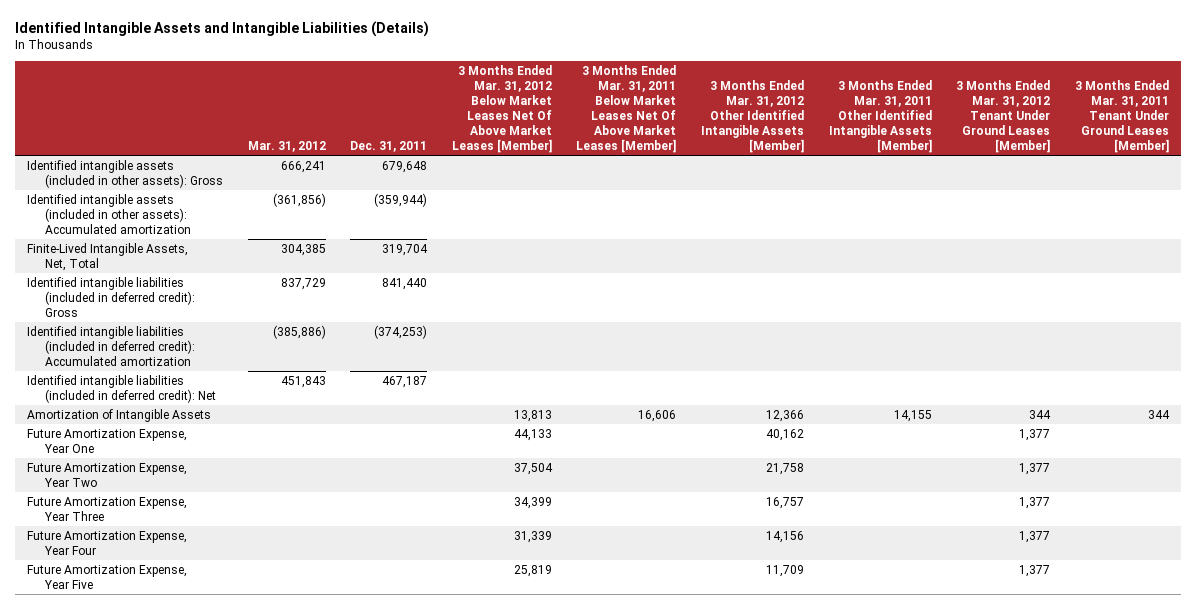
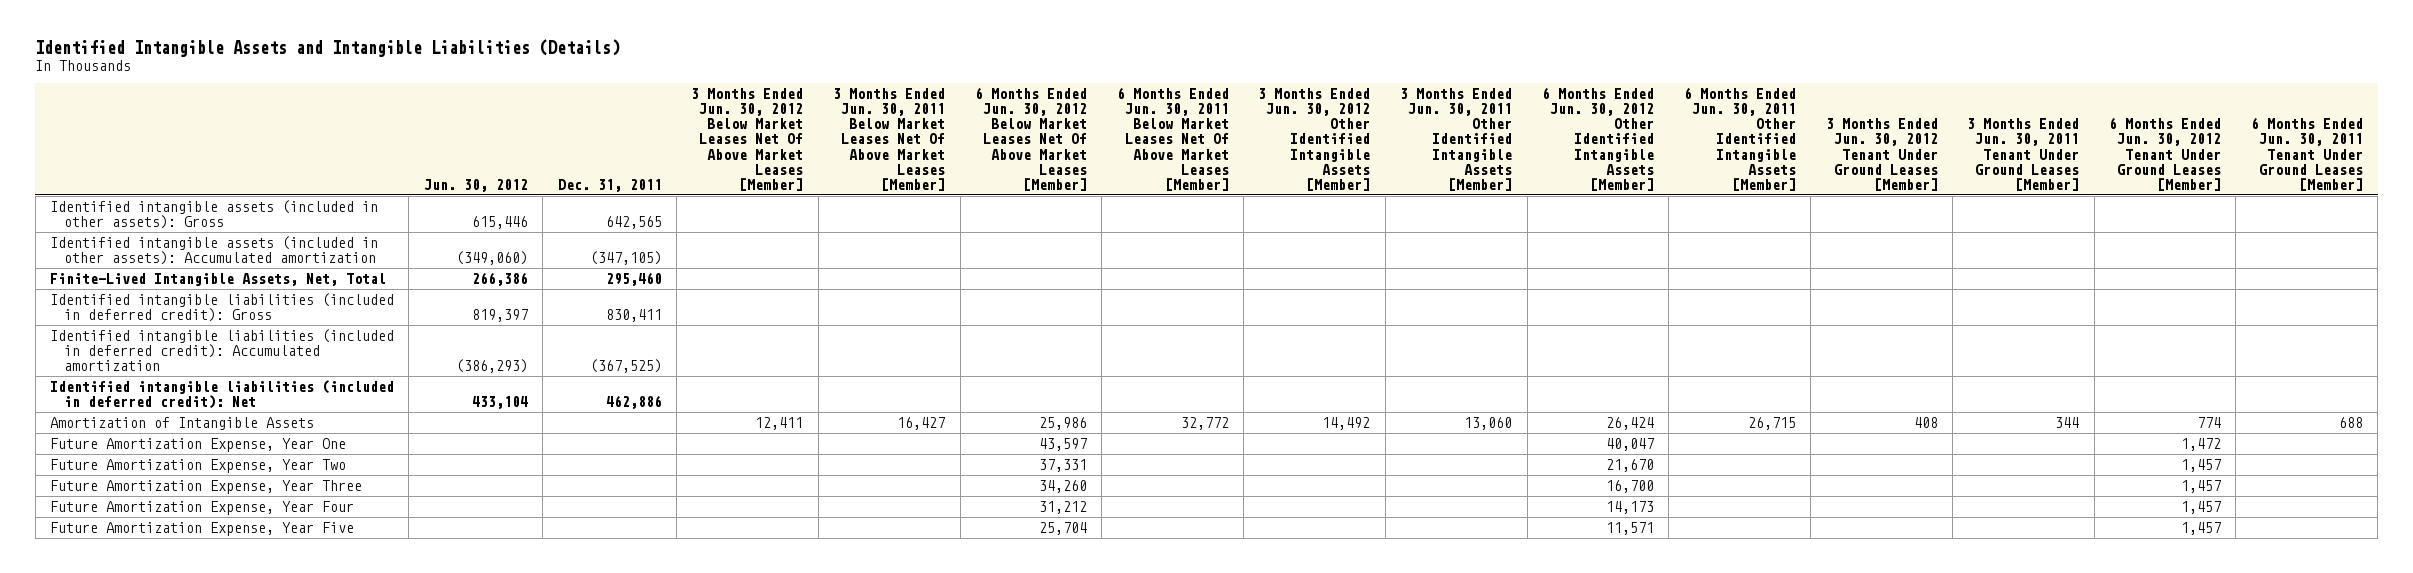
- | Mar. 31, 2012 | Dec. 31, 2011 | 3 Months Ended Mar. 31, 2012 Below Market Leases Net Of Above Market Leases [Member] | 3 Months Ended Mar. 31, 2011 Below Market Leases Net Of Above Market Leases [Member] | 3 Months Ended Mar. 31, 2012 Other Identified Intangible Assets [Member] | 3 Months Ended Mar. 31, 2011 Other Identified Intangible Assets [Member] | 3 Months Ended Mar. 31, 2012 Tenant Under Ground Leases [Member] | 3 Months Ended Mar. 31, 2011 Tenant Under Ground Leases [Member]
+ | Jun. 30, 2012 | Dec. 31, 2011 | 3 Months Ended Jun. 30, 2012 Below Market Leases Net Of Above Market Leases [Member] | 3 Months Ended Jun. 30, 2011 Below Market Leases Net Of Above Market Leases [Member] | 6 Months Ended Jun. 30, 2012 Below Market Leases Net Of Above Market Leases [Member] | 6 Months Ended Jun. 30, 2011 Below Market Leases Net Of Above Market Leases [Member] | 3 Months Ended Jun. 30, 2012 Other Identified Intangible Assets [Member] | 3 Months Ended Jun. 30, 2011 Other Identified Intangible Assets [Member] | 6 Months Ended Jun. 30, 2012 Other Identified Intangible Assets [Member] | 6 Months Ended Jun. 30, 2011 Other Identified Intangible Assets [Member] | 3 Months Ended Jun. 30, 2012 Tenant Under Ground Leases [Member] | 3 Months Ended Jun. 30, 2011 Tenant Under Ground Leases [Member] | 6 Months Ended Jun. 30, 2012 Tenant Under Ground Leases [Member] | 6 Months Ended Jun. 30, 2011 Tenant Under Ground Leases [Member]
- Identified intangible assets (included in other assets): Gross | 666,241 | 679,648 | | | | | |
- Identified intangible assets (included in other assets): Accumulated amortization | (361,856) | (359,944) | | | | | |
- Finite-Lived Intangible Assets, Net, Total | 304,385 | 319,704 | | | | | |
- Identified intangible liabilities (included in deferred credit): Gross | 837,729 | 841,440 | | | | | |
- Identified intangible liabilities (included in deferred credit): Accumulated amortization | (385,886) | (374,253) | | | | | |
- Identified intangible liabilities (included in deferred credit): Net | 451,843 | 467,187 | | | | | |
+ Identified intangible assets (included in other assets): Gross | 615,446 | 642,565 | | | | | | | | | | | |
+ Identified intangible assets (included in other assets): Accumulated amortization | (349,060) | (347,105) | | | | | | | | | | | |
+ Finite-Lived Intangible Assets, Net, Total | 266,386 | 295,460 | | | | | | | | | | | |
+ Identified intangible liabilities (included in deferred credit): Gross | 819,397 | 830,411 | | | | | | | | | | | |
+ Identified intangible liabilities (included in deferred credit): Accumulated amortization | (386,293) | (367,525) | | | | | | | | | | | |
+ Identified intangible liabilities (included in deferred credit): Net | 433,104 | 462,886 | | | | | | | | | | | |

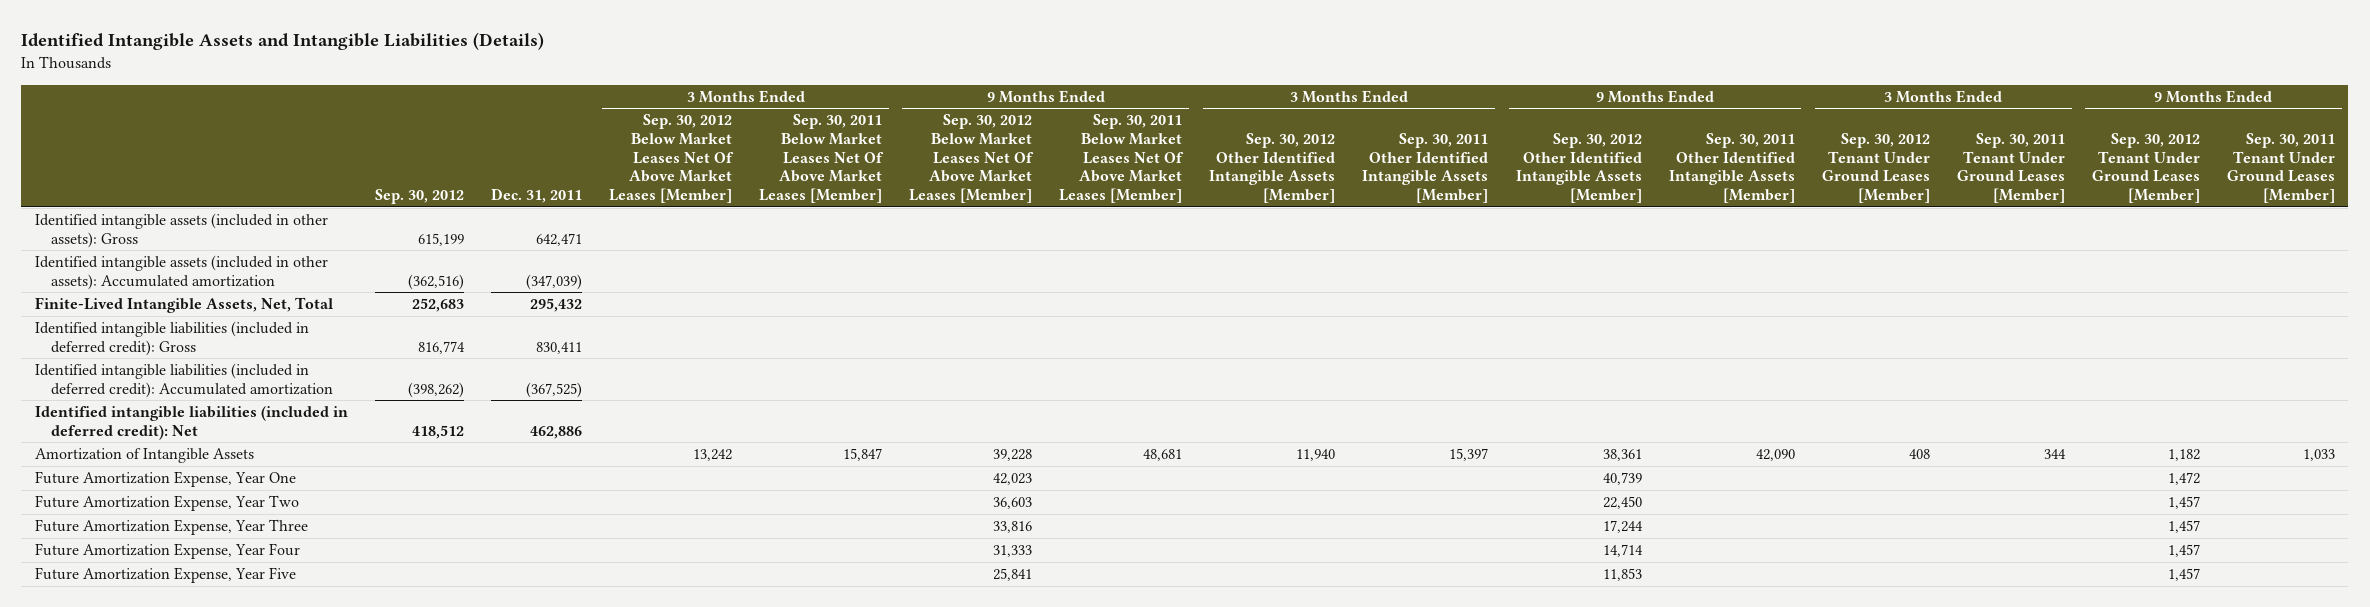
- | Jun. 30, 2012 | Dec. 31, 2011 | 3 Months Ended Jun. 30, 2012 Below Market Leases Net Of Above Market Leases [Member] | 3 Months Ended Jun. 30, 2011 Below Market Leases Net Of Above Market Leases [Member] | 6 Months Ended Jun. 30, 2012 Below Market Leases Net Of Above Market Leases [Member] | 6 Months Ended Jun. 30, 2011 Below Market Leases Net Of Above Market Leases [Member] | 3 Months Ended Jun. 30, 2012 Other Identified Intangible Assets [Member] | 3 Months Ended Jun. 30, 2011 Other Identified Intangible Assets [Member] | 6 Months Ended Jun. 30, 2012 Other Identified Intangible Assets [Member] | 6 Months Ended Jun. 30, 2011 Other Identified Intangible Assets [Member] | 3 Months Ended Jun. 30, 2012 Tenant Under Ground Leases [Member] | 3 Months Ended Jun. 30, 2011 Tenant Under Ground Leases [Member] | 6 Months Ended Jun. 30, 2012 Tenant Under Ground Leases [Member] | 6 Months Ended Jun. 30, 2011 Tenant Under Ground Leases [Member]
+ | Sep. 30, 2012 | Dec. 31, 2011 | 3 Months Ended Sep. 30, 2012 Below Market Leases Net Of Above Market Leases [Member] | 3 Months Ended Sep. 30, 2011 Below Market Leases Net Of Above Market Leases [Member] | 9 Months Ended Sep. 30, 2012 Below Market Leases Net Of Above Market Leases [Member] | 9 Months Ended Sep. 30, 2011 Below Market Leases Net Of Above Market Leases [Member] | 3 Months Ended Sep. 30, 2012 Other Identified Intangible Assets [Member] | 3 Months Ended Sep. 30, 2011 Other Identified Intangible Assets [Member] | 9 Months Ended Sep. 30, 2012 Other Identified Intangible Assets [Member] | 9 Months Ended Sep. 30, 2011 Other Identified Intangible Assets [Member] | 3 Months Ended Sep. 30, 2012 Tenant Under Ground Leases [Member] | 3 Months Ended Sep. 30, 2011 Tenant Under Ground Leases [Member] | 9 Months Ended Sep. 30, 2012 Tenant Under Ground Leases [Member] | 9 Months Ended Sep. 30, 2011 Tenant Under Ground Leases [Member]
- Identified intangible assets (included in other assets): Gross | 615,446 | 642,565 | | | | | | | | | | | |
- Identified intangible assets (included in other assets): Accumulated amortization | (349,060) | (347,105) | | | | | | | | | | | |
- Finite-Lived Intangible Assets, Net, Total | 266,386 | 295,460 | | | | | | | | | | | |
+ Identified intangible assets (included in other assets): Gross | 615,199 | 642,471 | | | | | | | | | | | |
+ Identified intangible assets (included in other assets): Accumulated amortization | (362,516) | (347,039) | | | | | | | | | | | |
+ Finite-Lived Intangible Assets, Net, Total | 252,683 | 295,432 | | | | | | | | | | | |

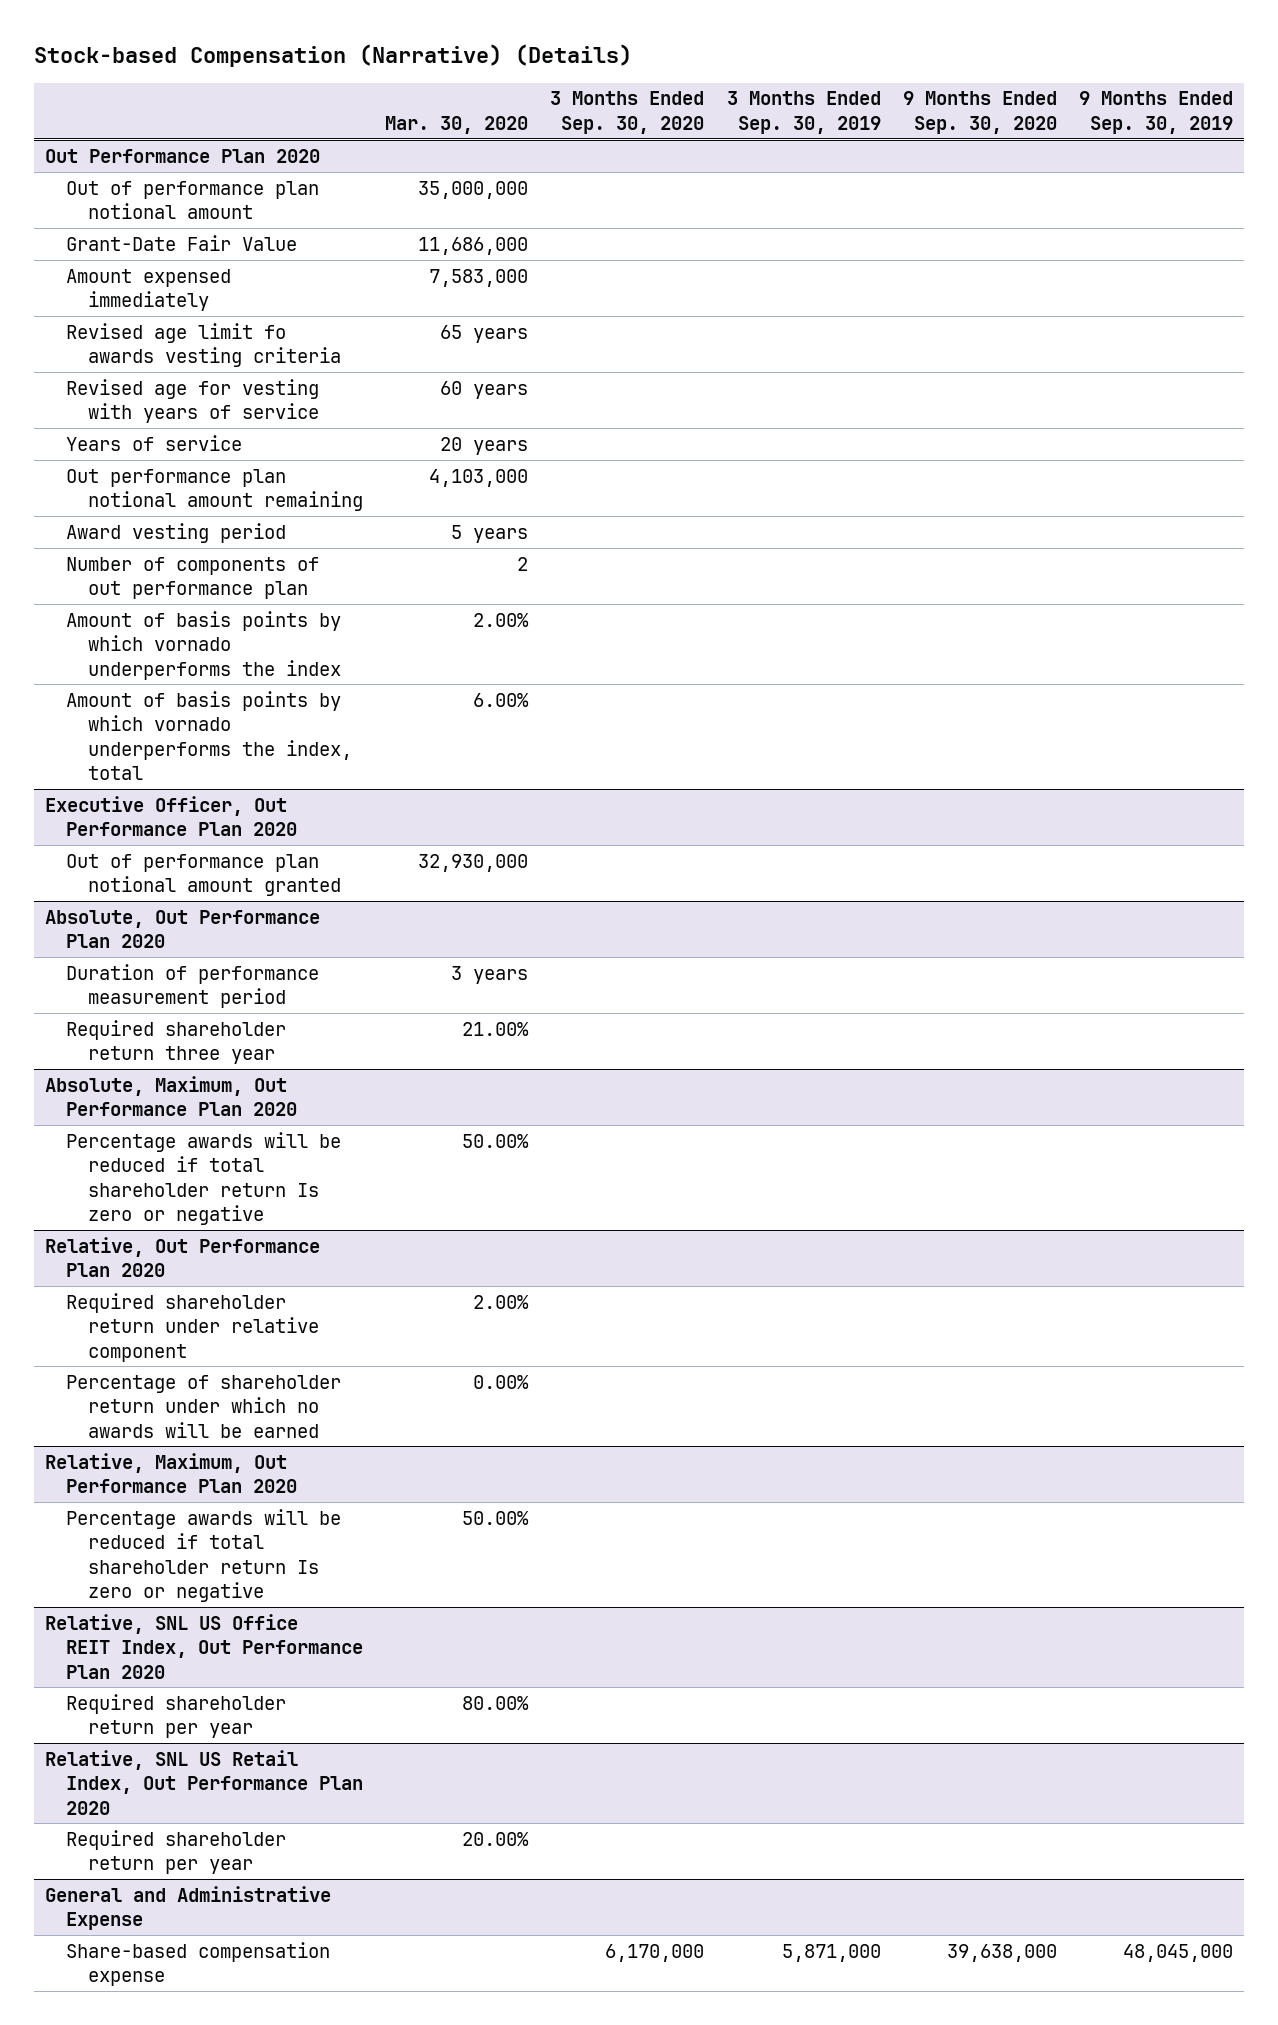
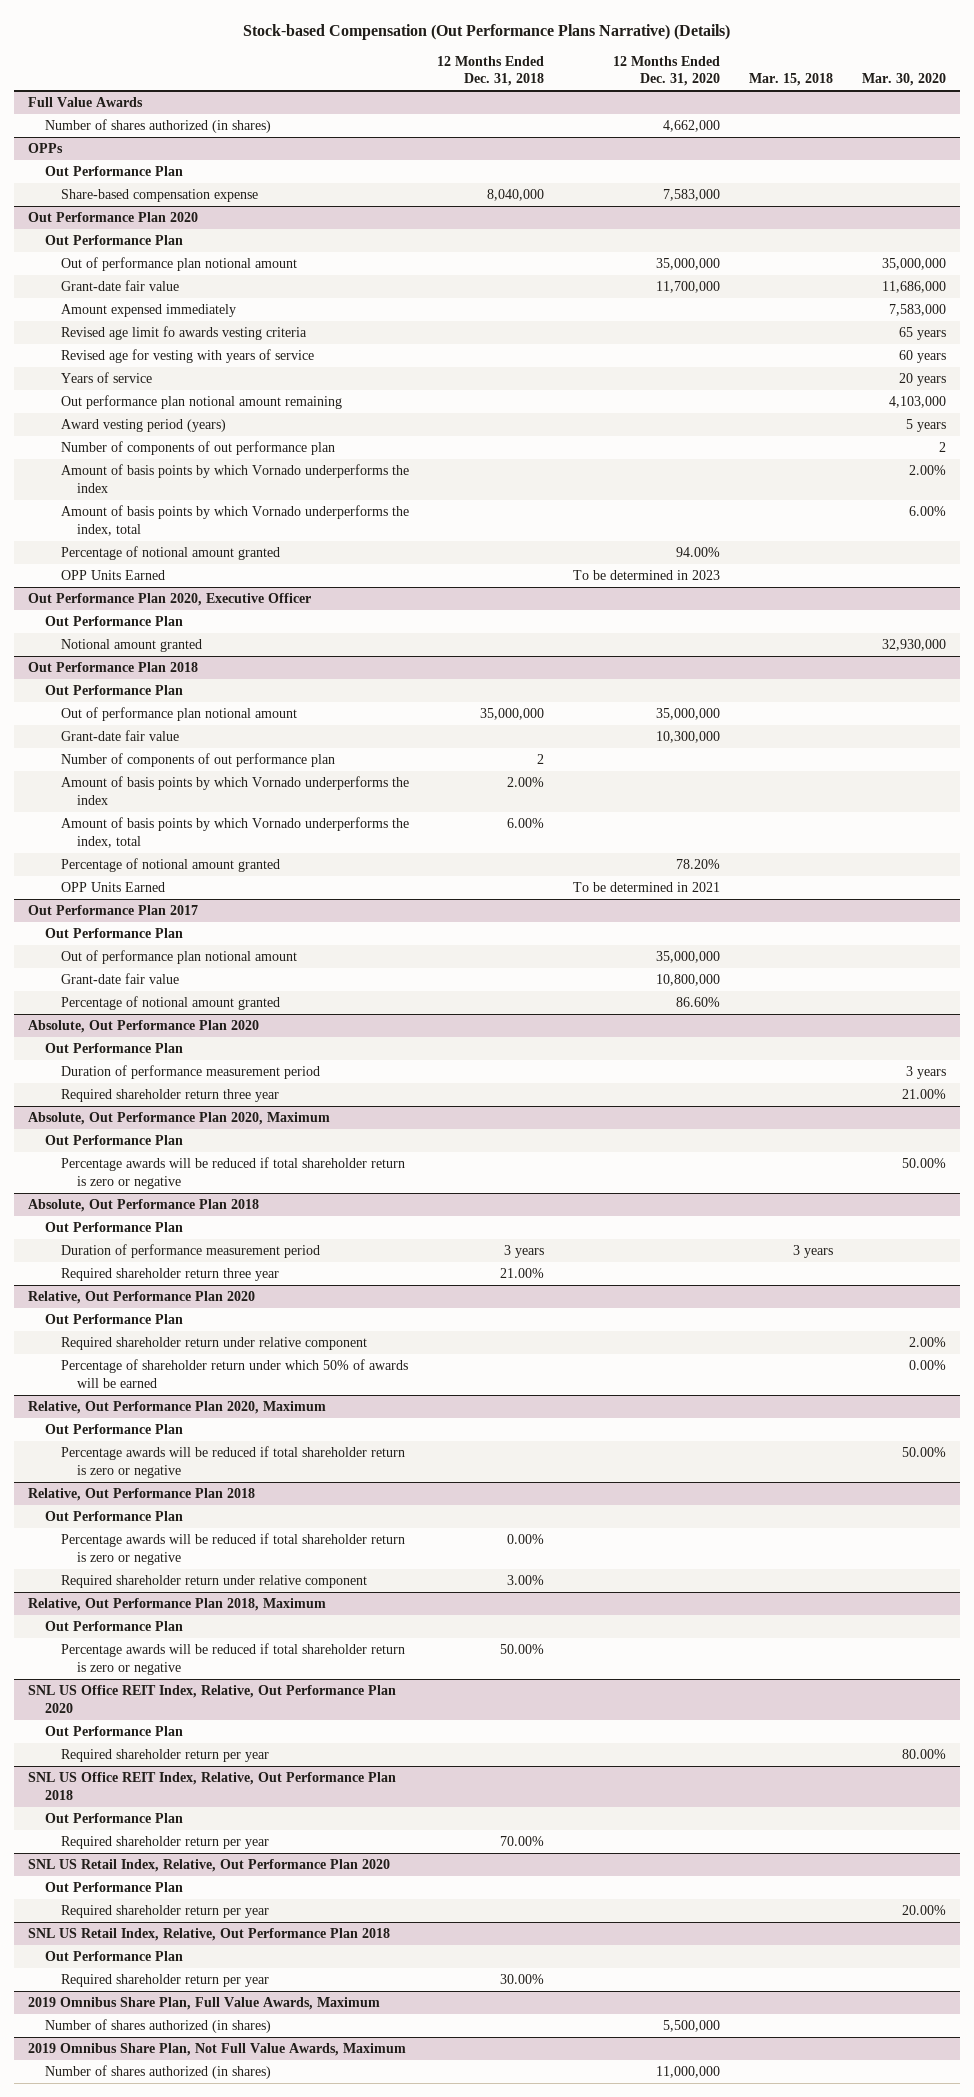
- Stock-based Compensation (Narrative) (Details)
+ Stock-based Compensation (Out Performance Plans Narrative) (Details)
- | Mar. 30, 2020 | 3 Months Ended Sep. 30, 2020 | 3 Months Ended Sep. 30, 2019 | 9 Months Ended Sep. 30, 2020 | 9 Months Ended Sep. 30, 2019
+ | 12 Months Ended Dec. 31, 2018 | 12 Months Ended Dec. 31, 2020 | Mar. 15, 2018 | Mar. 30, 2020
+ Full Value Awards
+ Number of shares authorized (in shares) | | 4,662,000 | |
+ OPPs
+ Out Performance Plan
+ Share-based compensation expense | 8,040,000 | 7,583,000 | |
@ Out Performance Plan 2020
+ Out Performance Plan
- Grant-Date Fair Value | 11,686,000 | | | |
+ Grant-date fair value | | 11,700,000 | | 11,686,000
- Award vesting period | 5 years | | | |
+ Award vesting period (years) | | | | 5 years
- Amount of basis points by which vornado underperforms the index | 2.00% | | | |
- Amount of basis points by which vornado underperforms the index, total | 6.00% | | | |
- Executive Officer, Out Performance Plan 2020
- Out of performance plan notional amount granted | 32,930,000 | | | |
@ Out Performance Plan 2020
+ Amount of basis points by which Vornado underperforms the index | | | | 2.00%
+ Amount of basis points by which Vornado underperforms the index, total | | | | 6.00%
+ Percentage of notional amount granted | | 94.00% | |
+ OPP Units Earned | | To be determined in 2023 | |
+ Out Performance Plan 2020, Executive Officer
+ Out Performance Plan
+ Notional amount granted | | | | 32,930,000
+ Out Performance Plan 2018
+ Out Performance Plan
+ Out of performance plan notional amount | 35,000,000 | 35,000,000 | |
+ Grant-date fair value | | 10,300,000 | |
+ Number of components of out performance plan | 2 | | |
+ Amount of basis points by which Vornado underperforms the index | 2.00% | | |
+ Amount of basis points by which Vornado underperforms the index, total | 6.00% | | |
+ Percentage of notional amount granted | | 78.20% | |
+ OPP Units Earned | | To be determined in 2021 | |
+ Out Performance Plan 2017
+ Out Performance Plan
+ Out of performance plan notional amount | | 35,000,000 | |
+ Grant-date fair value | | 10,800,000 | |
+ Percentage of notional amount granted | | 86.60% | |
@ Absolute, Out Performance Plan 2020
+ Out Performance Plan
- Absolute, Maximum, Out Performance Plan 2020
- Percentage awards will be reduced if total shareholder return Is zero or negative | 50.00% | | | |
+ Absolute, Out Performance Plan 2020, Maximum
+ Out Performance Plan
+ Percentage awards will be reduced if total shareholder return is zero or negative | | | | 50.00%
+ Absolute, Out Performance Plan 2018
+ Out Performance Plan
+ Duration of performance measurement period | 3 years | | 3 years |
+ Required shareholder return three year | 21.00% | | |
@ Relative, Out Performance Plan 2020
+ Out Performance Plan
- Percentage of shareholder return under which no awards will be earned | 0.00% | | | |
- Relative, Maximum, Out Performance Plan 2020
- Percentage awards will be reduced if total shareholder return Is zero or negative | 50.00% | | | |
- Relative, SNL US Office REIT Index, Out Performance Plan 2020
@ Relative, Out Performance Plan 2020
+ Percentage of shareholder return under which 50% of awards will be earned | | | | 0.00%
+ Relative, Out Performance Plan 2020, Maximum
+ Out Performance Plan
+ Percentage awards will be reduced if total shareholder return is zero or negative | | | | 50.00%
+ Relative, Out Performance Plan 2018
+ Out Performance Plan
+ Percentage awards will be reduced if total shareholder return is zero or negative | 0.00% | | |
+ Required shareholder return under relative component | 3.00% | | |
+ Relative, Out Performance Plan 2018, Maximum
+ Out Performance Plan
+ Percentage awards will be reduced if total shareholder return is zero or negative | 50.00% | | |
+ SNL US Office REIT Index, Relative, Out Performance Plan 2020
+ Out Performance Plan
- Relative, SNL US Retail Index, Out Performance Plan 2020
+ SNL US Office REIT Index, Relative, Out Performance Plan 2018
+ Out Performance Plan
+ Required shareholder return per year | 70.00% | | |
+ SNL US Retail Index, Relative, Out Performance Plan 2020
+ Out Performance Plan
- General and Administrative Expense
- Share-based compensation expense | | 6,170,000 | 5,871,000 | 39,638,000 | 48,045,000
+ SNL US Retail Index, Relative, Out Performance Plan 2018
+ Out Performance Plan
+ Required shareholder return per year | 30.00% | | |
+ 2019 Omnibus Share Plan, Full Value Awards, Maximum
+ Number of shares authorized (in shares) | | 5,500,000 | |
+ 2019 Omnibus Share Plan, Not Full Value Awards, Maximum
+ Number of shares authorized (in shares) | | 11,000,000 | |

